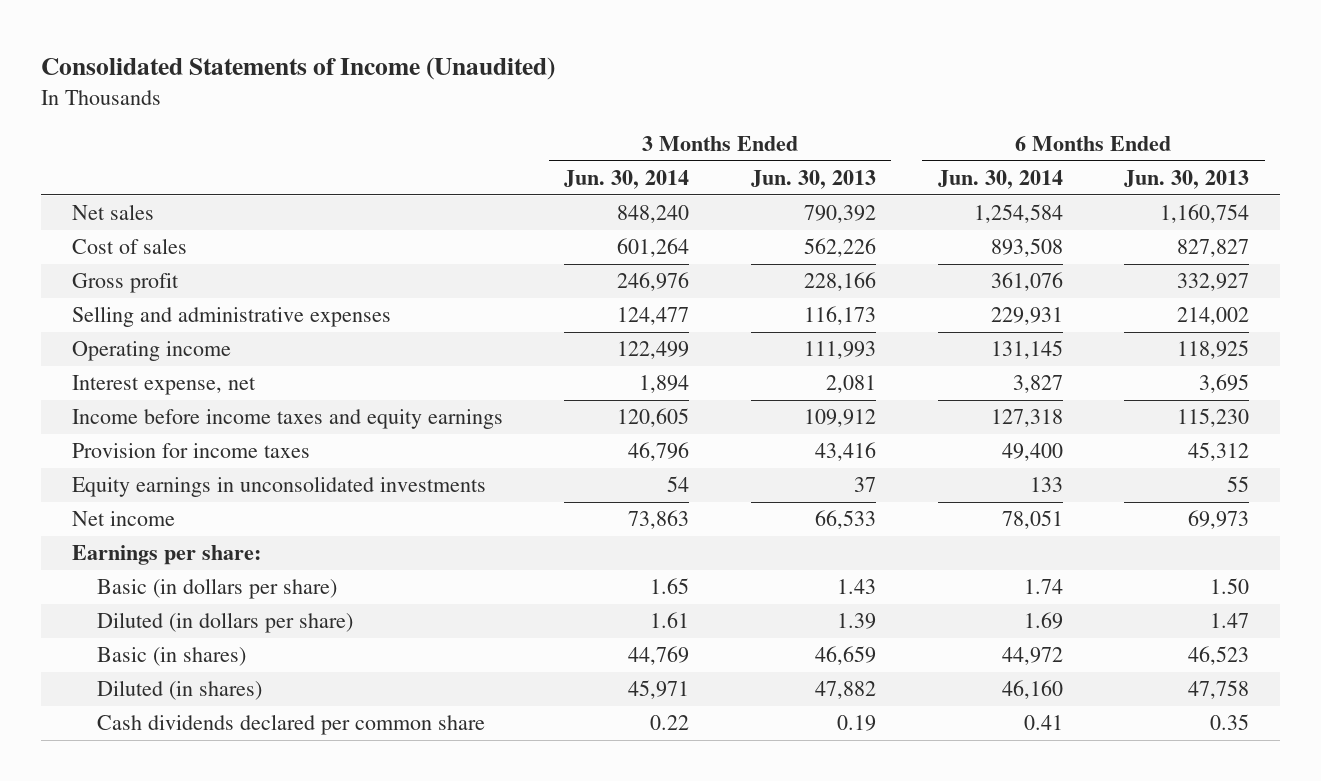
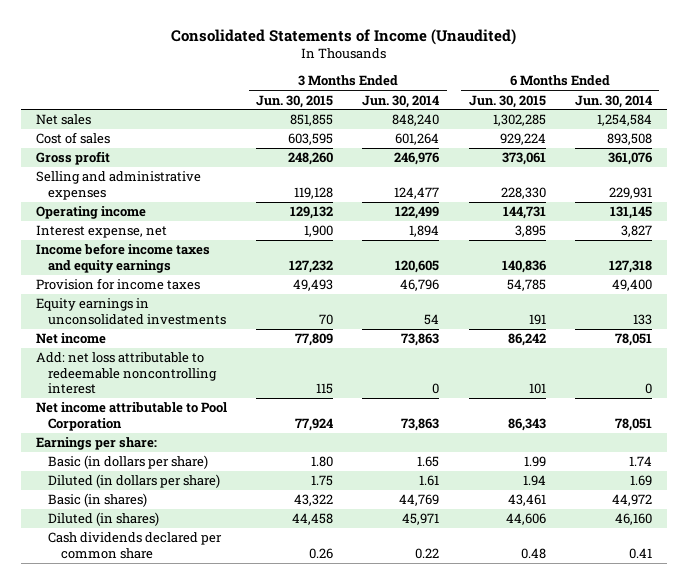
- | 3 Months Ended Jun. 30, 2014 | 3 Months Ended Jun. 30, 2013 | 6 Months Ended Jun. 30, 2014 | 6 Months Ended Jun. 30, 2013
+ | 3 Months Ended Jun. 30, 2015 | 3 Months Ended Jun. 30, 2014 | 6 Months Ended Jun. 30, 2015 | 6 Months Ended Jun. 30, 2014
+ Add: net loss attributable to redeemable noncontrolling interest | 115 | 0 | 101 | 0
+ Net income attributable to Pool Corporation | 77,924 | 73,863 | 86,343 | 78,051

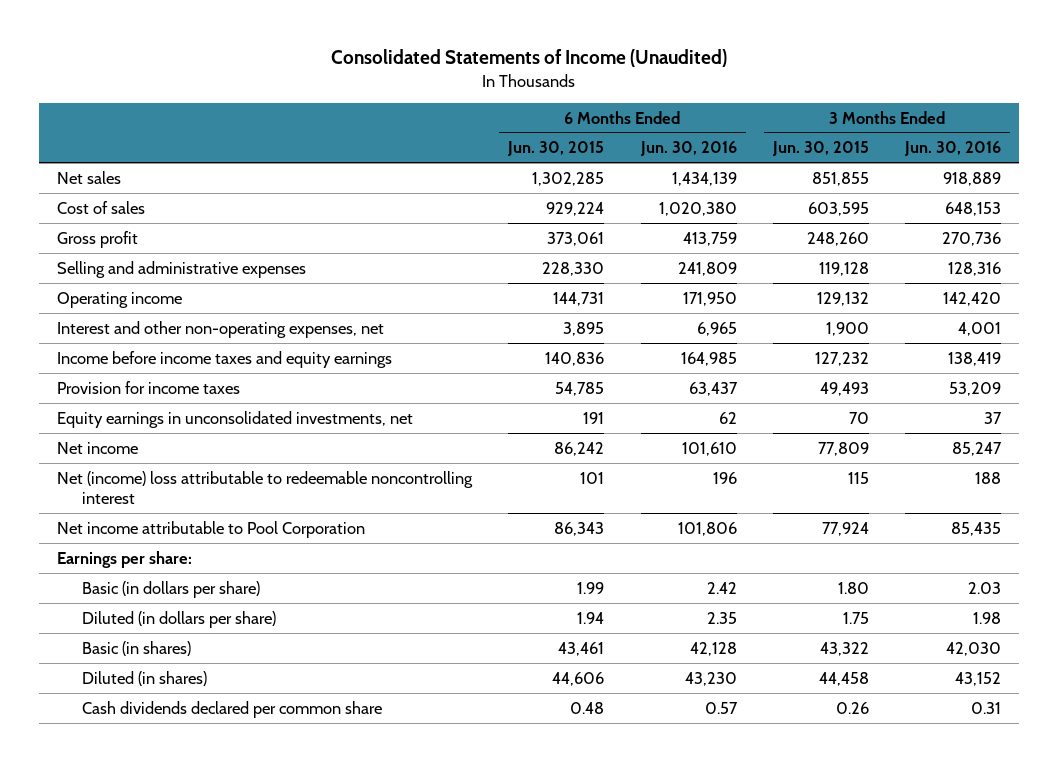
- | 3 Months Ended Jun. 30, 2015 | 3 Months Ended Jun. 30, 2014 | 6 Months Ended Jun. 30, 2015 | 6 Months Ended Jun. 30, 2014
+ | 6 Months Ended Jun. 30, 2015 | 6 Months Ended Jun. 30, 2016 | 3 Months Ended Jun. 30, 2015 | 3 Months Ended Jun. 30, 2016
- Interest expense, net | 1,900 | 1,894 | 3,895 | 3,827
+ Interest and other non-operating expenses, net | 3,895 | 6,965 | 1,900 | 4,001
- Equity earnings in unconsolidated investments | 70 | 54 | 191 | 133
+ Equity earnings in unconsolidated investments, net | 191 | 62 | 70 | 37
- Add: net loss attributable to redeemable noncontrolling interest | 115 | 0 | 101 | 0
+ Net (income) loss attributable to redeemable noncontrolling interest | 101 | 196 | 115 | 188

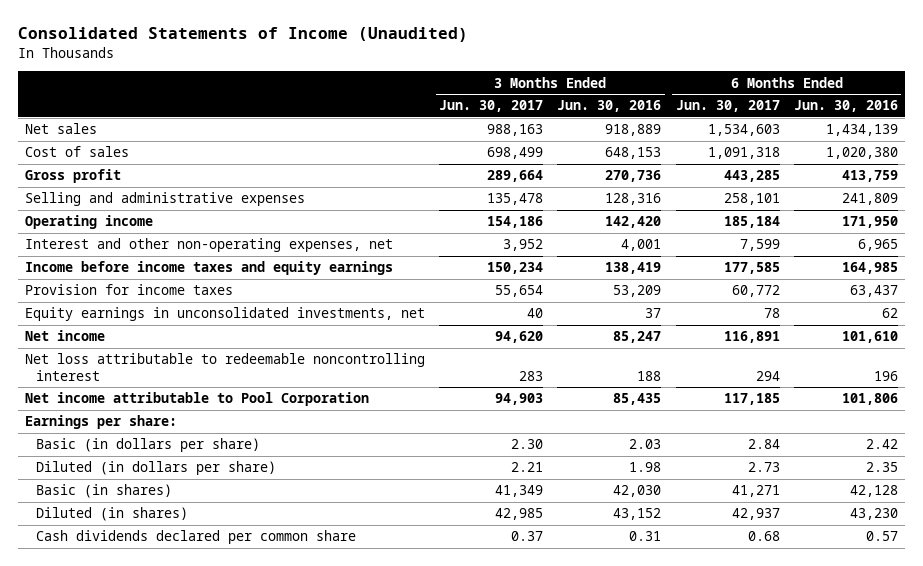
- | 6 Months Ended Jun. 30, 2015 | 6 Months Ended Jun. 30, 2016 | 3 Months Ended Jun. 30, 2015 | 3 Months Ended Jun. 30, 2016
+ | 3 Months Ended Jun. 30, 2017 | 3 Months Ended Jun. 30, 2016 | 6 Months Ended Jun. 30, 2017 | 6 Months Ended Jun. 30, 2016
- Net (income) loss attributable to redeemable noncontrolling interest | 101 | 196 | 115 | 188
+ Net loss attributable to redeemable noncontrolling interest | 283 | 188 | 294 | 196

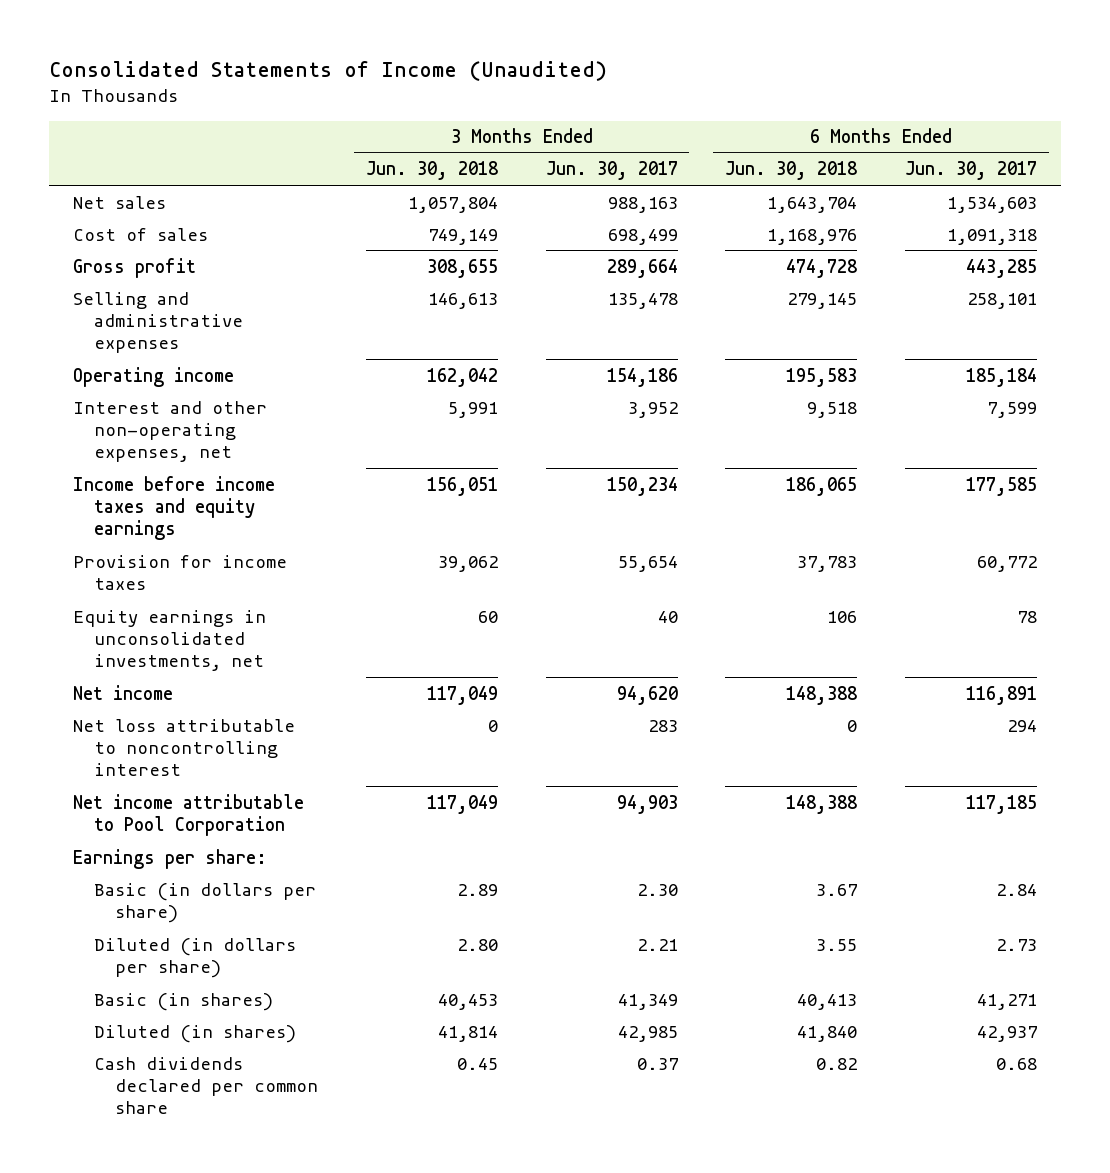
- | 3 Months Ended Jun. 30, 2017 | 3 Months Ended Jun. 30, 2016 | 6 Months Ended Jun. 30, 2017 | 6 Months Ended Jun. 30, 2016
+ | 3 Months Ended Jun. 30, 2018 | 3 Months Ended Jun. 30, 2017 | 6 Months Ended Jun. 30, 2018 | 6 Months Ended Jun. 30, 2017
- Net loss attributable to redeemable noncontrolling interest | 283 | 188 | 294 | 196
+ Net loss attributable to noncontrolling interest | 0 | 283 | 0 | 294

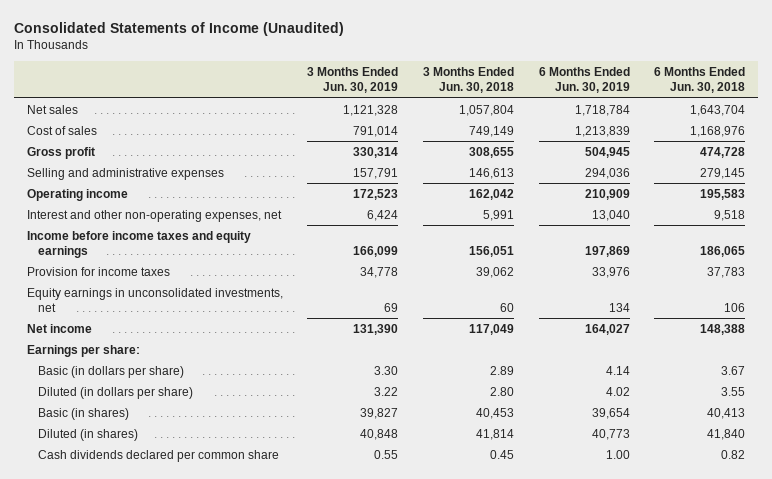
- | 3 Months Ended Jun. 30, 2018 | 3 Months Ended Jun. 30, 2017 | 6 Months Ended Jun. 30, 2018 | 6 Months Ended Jun. 30, 2017
+ | 3 Months Ended Jun. 30, 2019 | 3 Months Ended Jun. 30, 2018 | 6 Months Ended Jun. 30, 2019 | 6 Months Ended Jun. 30, 2018
- Net loss attributable to noncontrolling interest | 0 | 283 | 0 | 294
- Net income attributable to Pool Corporation | 117,049 | 94,903 | 148,388 | 117,185

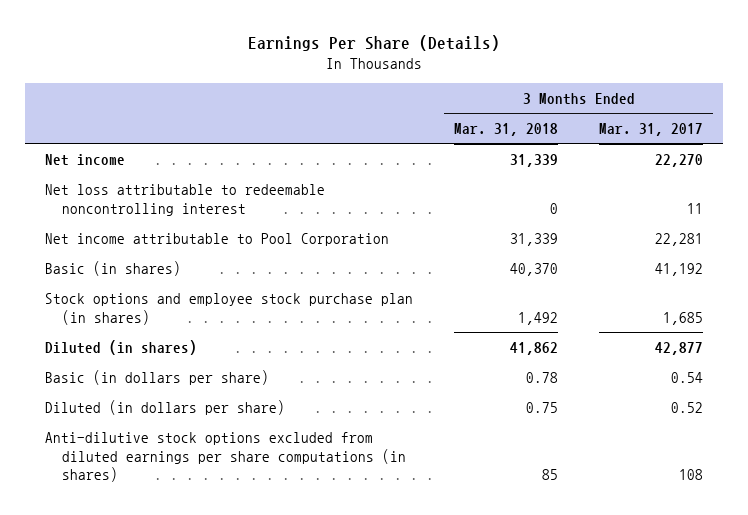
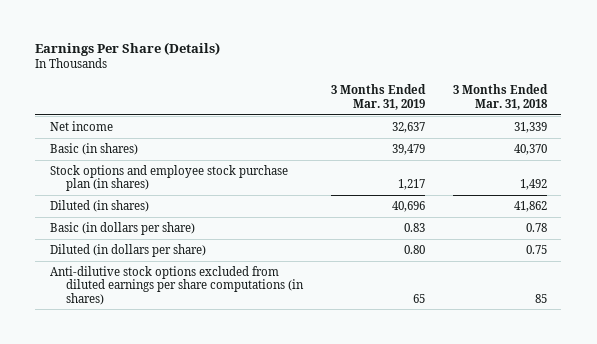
- | 3 Months Ended Mar. 31, 2018 | 3 Months Ended Mar. 31, 2017
+ | 3 Months Ended Mar. 31, 2019 | 3 Months Ended Mar. 31, 2018
- Net loss attributable to redeemable noncontrolling interest | 0 | 11
- Net income attributable to Pool Corporation | 31,339 | 22,281

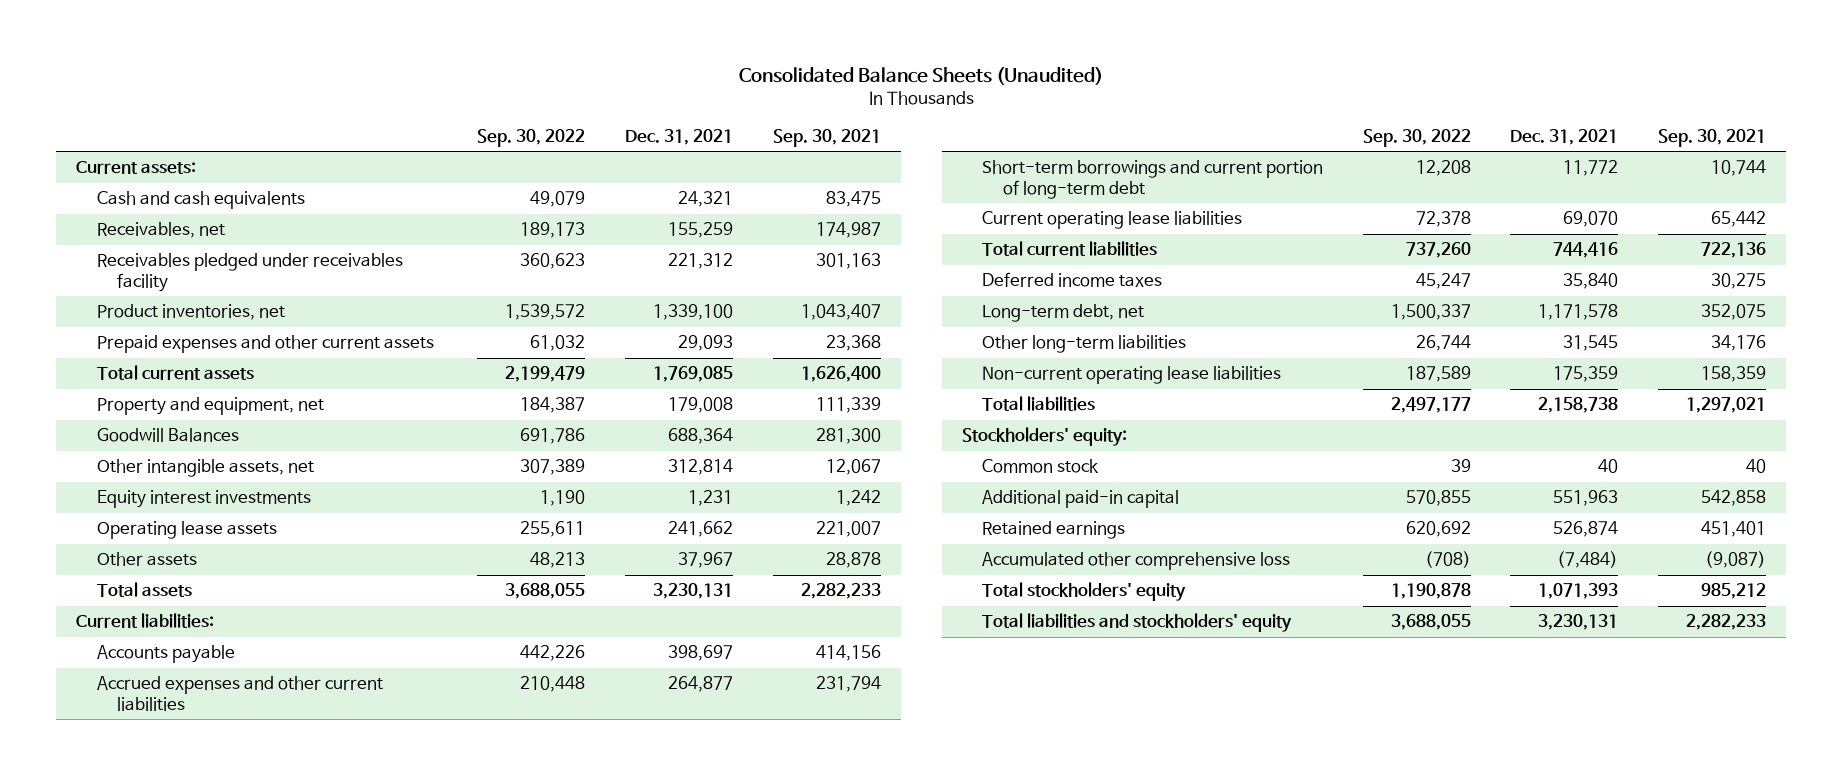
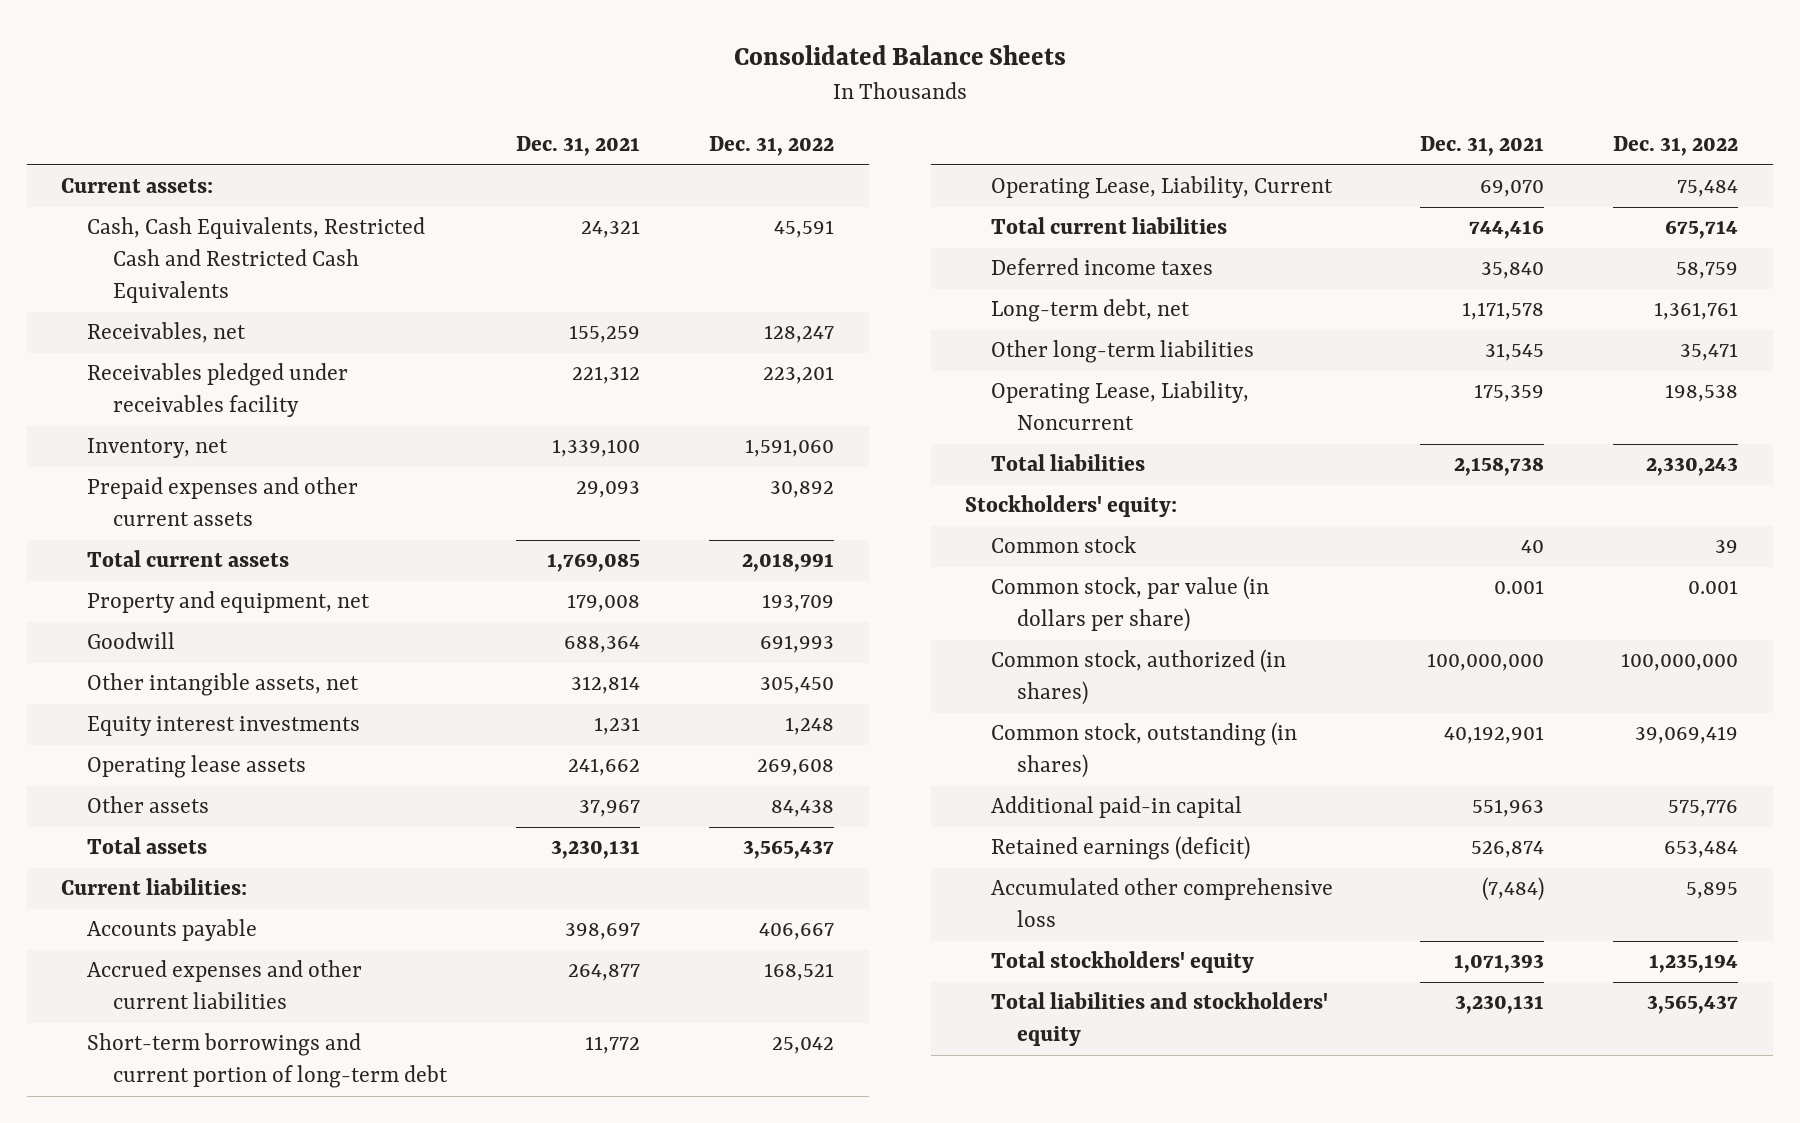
- Consolidated Balance Sheets (Unaudited)
+ Consolidated Balance Sheets
- | Sep. 30, 2022 | Dec. 31, 2021 | Sep. 30, 2021
+ | Dec. 31, 2021 | Dec. 31, 2022
- Cash and cash equivalents | 49,079 | 24,321 | 83,475
+ Cash, Cash Equivalents, Restricted Cash and Restricted Cash Equivalents | 24,321 | 45,591
- Product inventories, net | 1,539,572 | 1,339,100 | 1,043,407
+ Inventory, net | 1,339,100 | 1,591,060
- Goodwill Balances | 691,786 | 688,364 | 281,300
+ Goodwill | 688,364 | 691,993
- Current operating lease liabilities | 72,378 | 69,070 | 65,442
+ Operating Lease, Liability, Current | 69,070 | 75,484
- Non-current operating lease liabilities | 187,589 | 175,359 | 158,359
+ Operating Lease, Liability, Noncurrent | 175,359 | 198,538
+ Common stock, par value (in dollars per share) | 0.001 | 0.001
+ Common stock, authorized (in shares) | 100,000,000 | 100,000,000
+ Common stock, outstanding (in shares) | 40,192,901 | 39,069,419
- Retained earnings | 620,692 | 526,874 | 451,401
+ Retained earnings (deficit) | 526,874 | 653,484

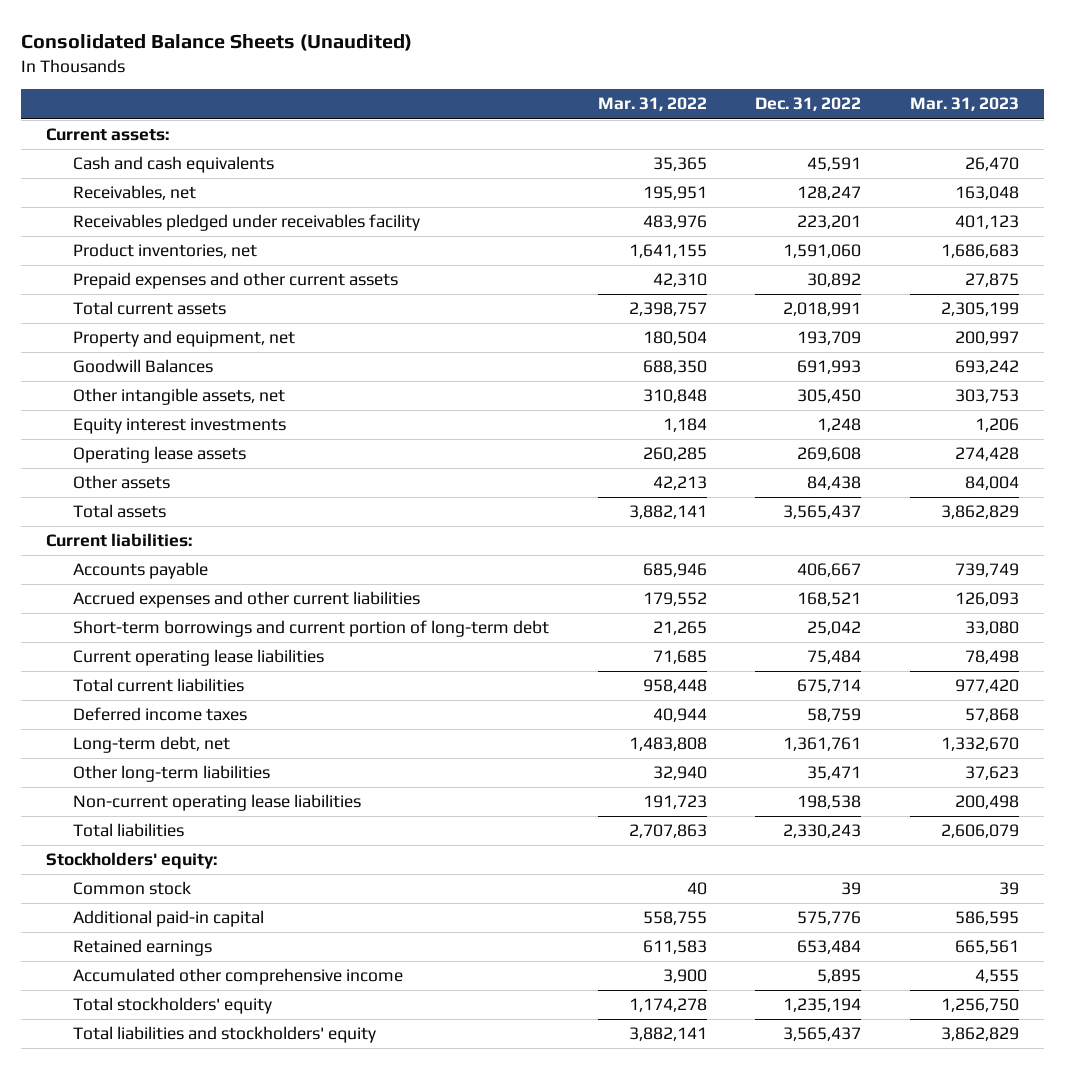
- Consolidated Balance Sheets
+ Consolidated Balance Sheets (Unaudited)
- | Dec. 31, 2021 | Dec. 31, 2022
+ | Mar. 31, 2022 | Dec. 31, 2022 | Mar. 31, 2023
- Cash, Cash Equivalents, Restricted Cash and Restricted Cash Equivalents | 24,321 | 45,591
+ Cash and cash equivalents | 35,365 | 45,591 | 26,470
- Inventory, net | 1,339,100 | 1,591,060
+ Product inventories, net | 1,641,155 | 1,591,060 | 1,686,683
- Goodwill | 688,364 | 691,993
+ Goodwill Balances | 688,350 | 691,993 | 693,242
- Operating Lease, Liability, Current | 69,070 | 75,484
+ Current operating lease liabilities | 71,685 | 75,484 | 78,498
- Operating Lease, Liability, Noncurrent | 175,359 | 198,538
+ Non-current operating lease liabilities | 191,723 | 198,538 | 200,498
- Common stock, par value (in dollars per share) | 0.001 | 0.001
- Common stock, authorized (in shares) | 100,000,000 | 100,000,000
- Common stock, outstanding (in shares) | 40,192,901 | 39,069,419
- Retained earnings (deficit) | 526,874 | 653,484
- Accumulated other comprehensive loss | (7,484) | 5,895
+ Retained earnings | 611,583 | 653,484 | 665,561
+ Accumulated other comprehensive income | 3,900 | 5,895 | 4,555

